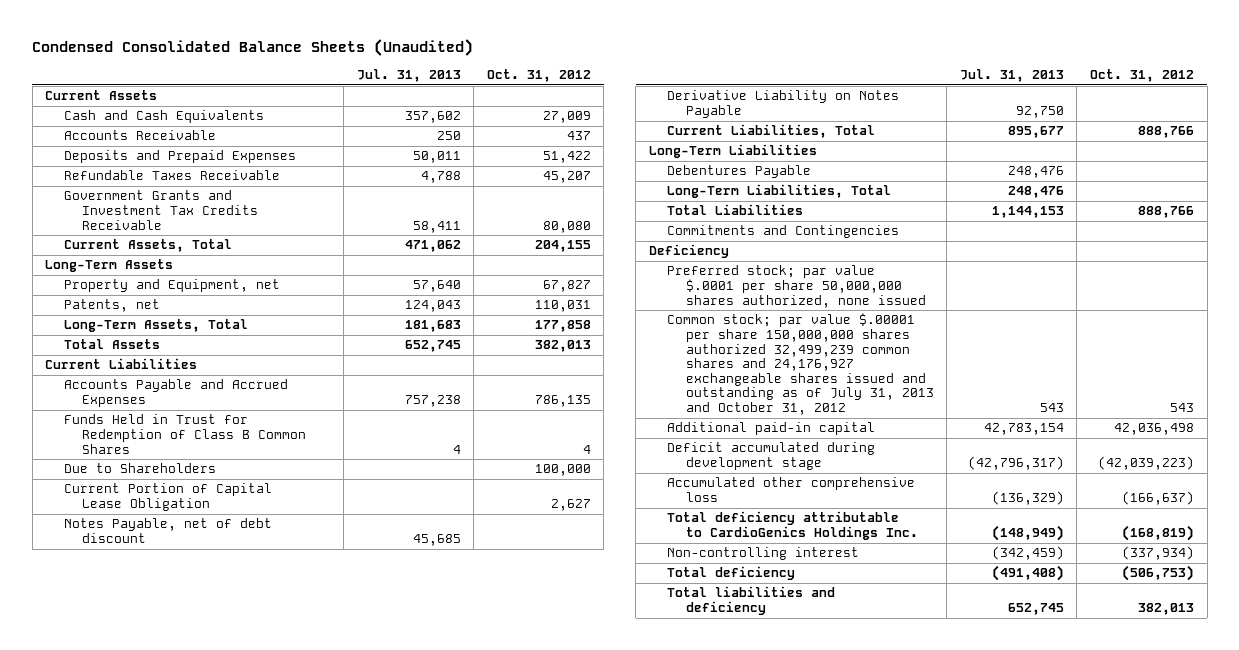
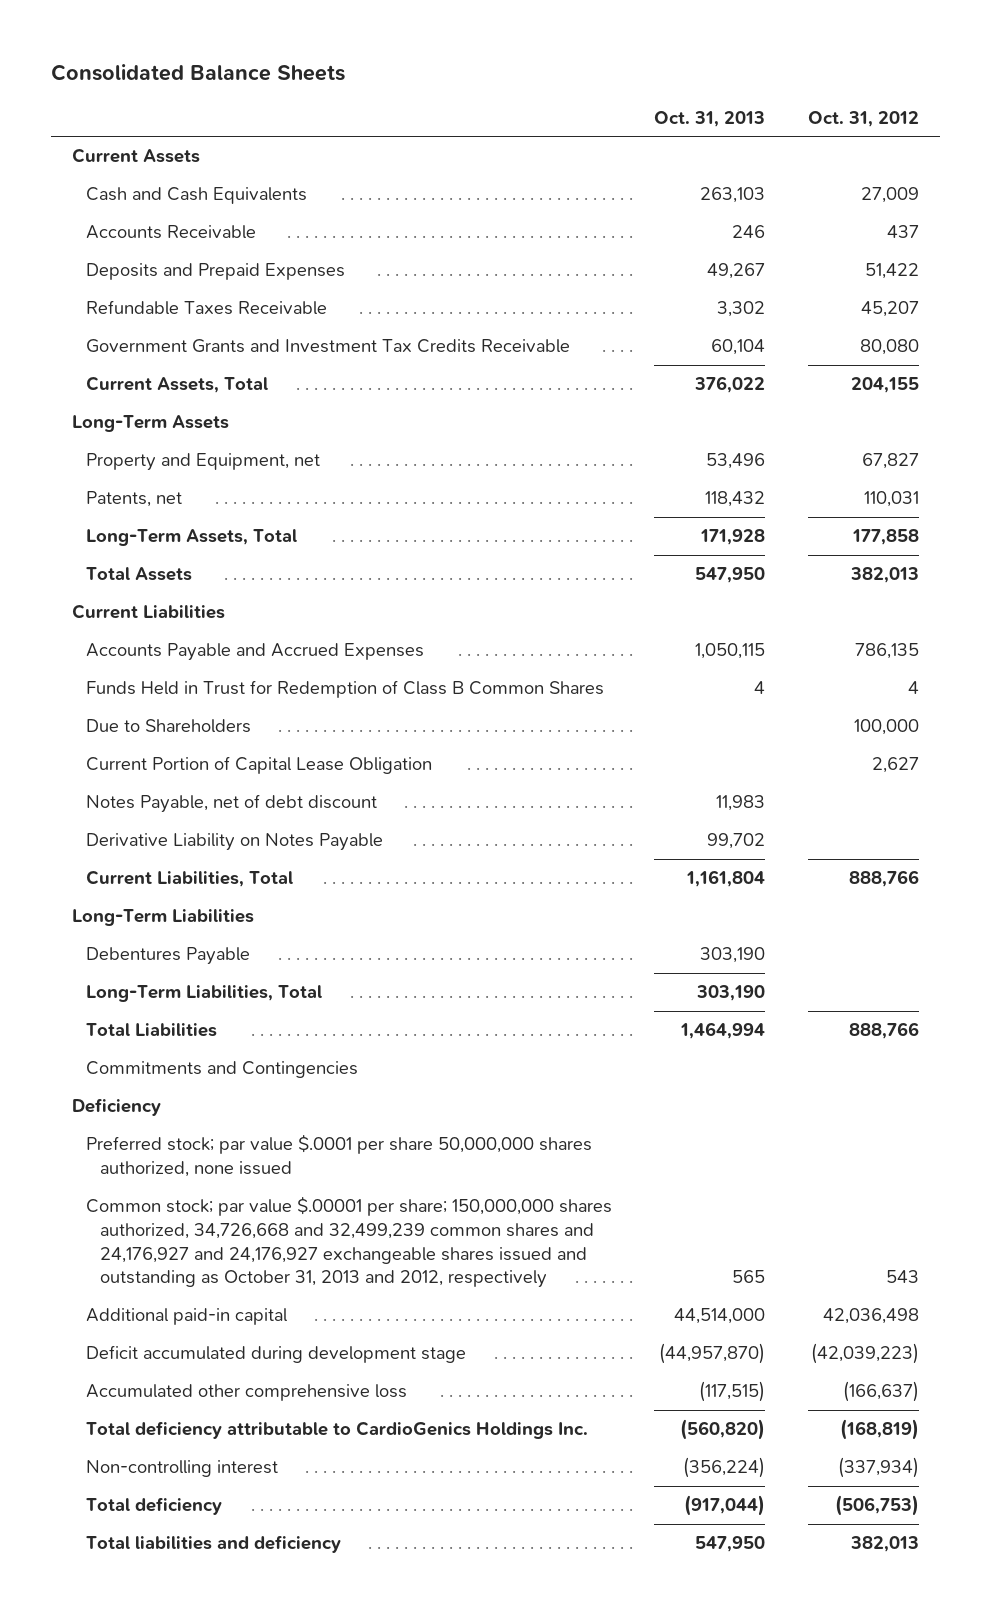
- Condensed Consolidated Balance Sheets (Unaudited)
+ Consolidated Balance Sheets
- | Jul. 31, 2013 | Oct. 31, 2012
+ | Oct. 31, 2013 | Oct. 31, 2012
- Common stock; par value $.00001 per share 150,000,000 shares authorized 32,499,239 common shares and 24,176,927 exchangeable shares issued and outstanding as of July 31, 2013 and October 31, 2012 | 543 | 543
+ Common stock; par value $.00001 per share; 150,000,000 shares authorized, 34,726,668 and 32,499,239 common shares and 24,176,927 and 24,176,927 exchangeable shares issued and outstanding as October 31, 2013 and 2012, respectively | 565 | 543

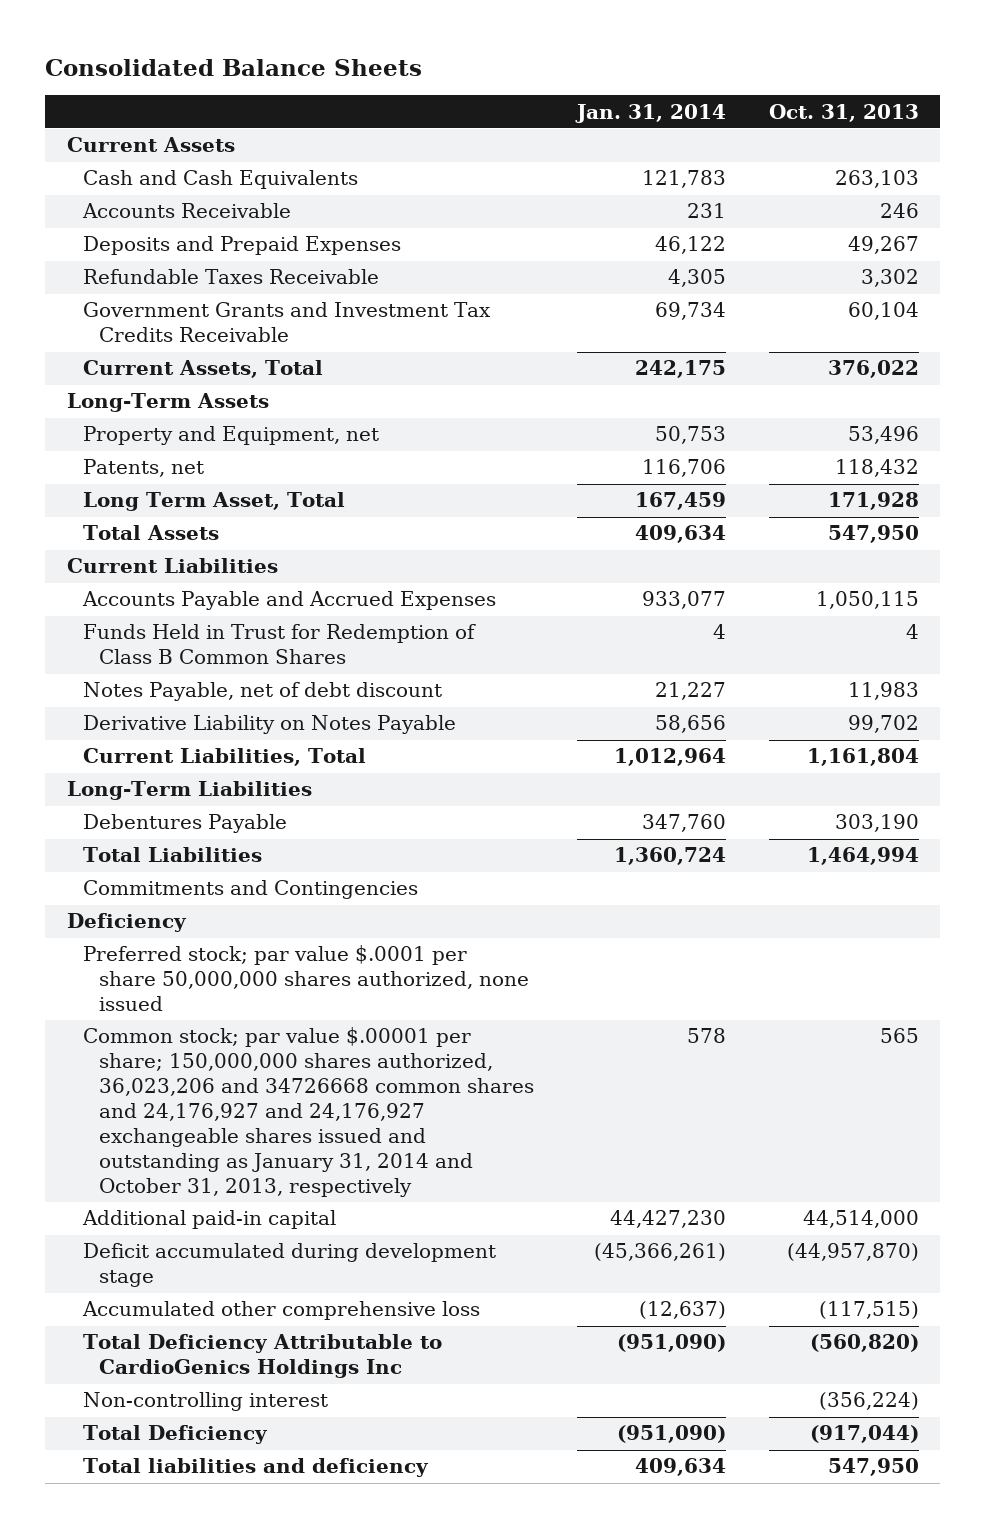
- | Oct. 31, 2013 | Oct. 31, 2012
+ | Jan. 31, 2014 | Oct. 31, 2013
- Long-Term Assets, Total | 171,928 | 177,858
+ Long Term Asset, Total | 167,459 | 171,928
- Due to Shareholders | | 100,000
- Current Portion of Capital Lease Obligation | | 2,627
- Long-Term Liabilities, Total | 303,190 |
- Common stock; par value $.00001 per share; 150,000,000 shares authorized, 34,726,668 and 32,499,239 common shares and 24,176,927 and 24,176,927 exchangeable shares issued and outstanding as October 31, 2013 and 2012, respectively | 565 | 543
+ Common stock; par value $.00001 per share; 150,000,000 shares authorized, 36,023,206 and 34726668 common shares and 24,176,927 and 24,176,927 exchangeable shares issued and outstanding as January 31, 2014 and October 31, 2013, respectively | 578 | 565
- Total deficiency attributable to CardioGenics Holdings Inc. | (560,820) | (168,819)
+ Total Deficiency Attributable to CardioGenics Holdings Inc | (951,090) | (560,820)
- Total deficiency | (917,044) | (506,753)
+ Total Deficiency | (951,090) | (917,044)

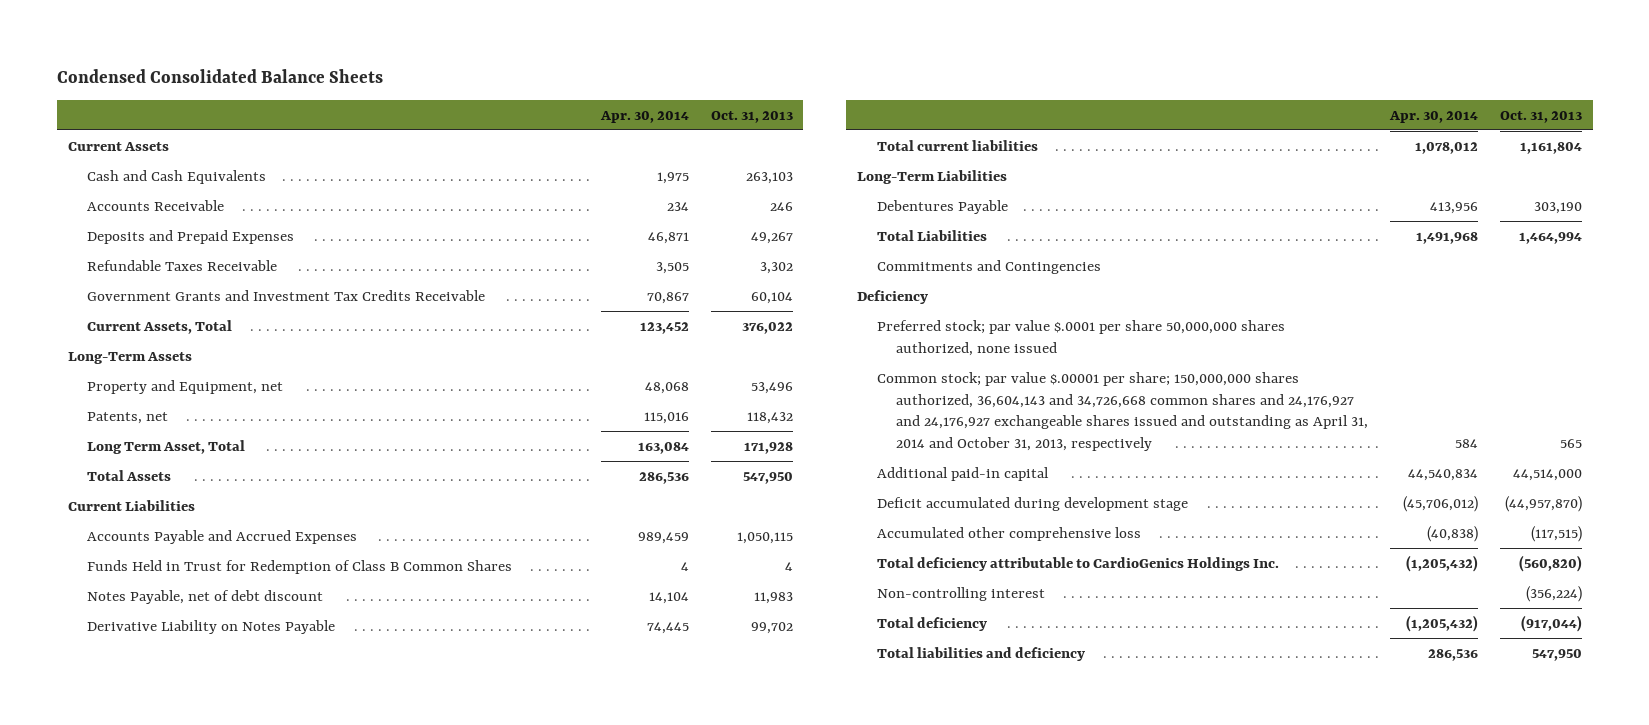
- Consolidated Balance Sheets
+ Condensed Consolidated Balance Sheets
- | Jan. 31, 2014 | Oct. 31, 2013
+ | Apr. 30, 2014 | Oct. 31, 2013
- Current Liabilities, Total | 1,012,964 | 1,161,804
+ Total current liabilities | 1,078,012 | 1,161,804
- Common stock; par value $.00001 per share; 150,000,000 shares authorized, 36,023,206 and 34726668 common shares and 24,176,927 and 24,176,927 exchangeable shares issued and outstanding as January 31, 2014 and October 31, 2013, respectively | 578 | 565
+ Common stock; par value $.00001 per share; 150,000,000 shares authorized, 36,604,143 and 34,726,668 common shares and 24,176,927 and 24,176,927 exchangeable shares issued and outstanding as April 31, 2014 and October 31, 2013, respectively | 584 | 565
- Total Deficiency Attributable to CardioGenics Holdings Inc | (951,090) | (560,820)
+ Total deficiency attributable to CardioGenics Holdings Inc. | (1,205,432) | (560,820)
- Total Deficiency | (951,090) | (917,044)
+ Total deficiency | (1,205,432) | (917,044)

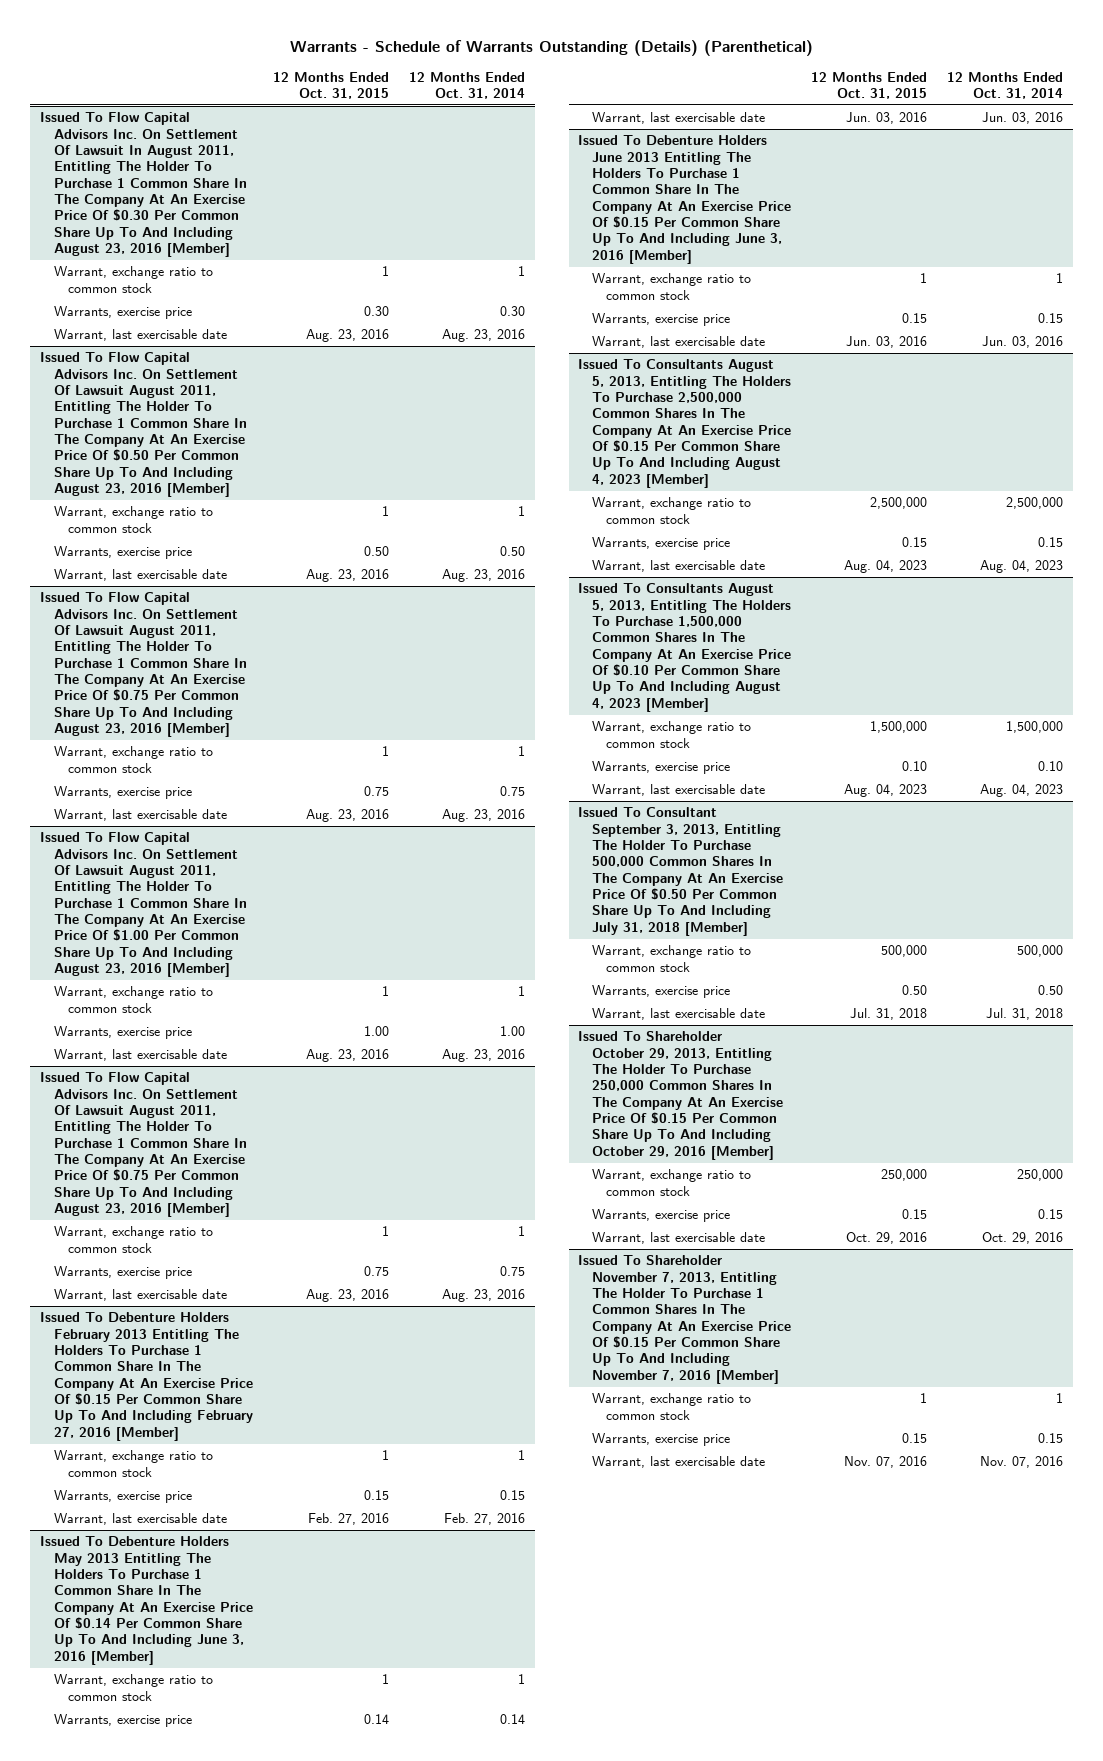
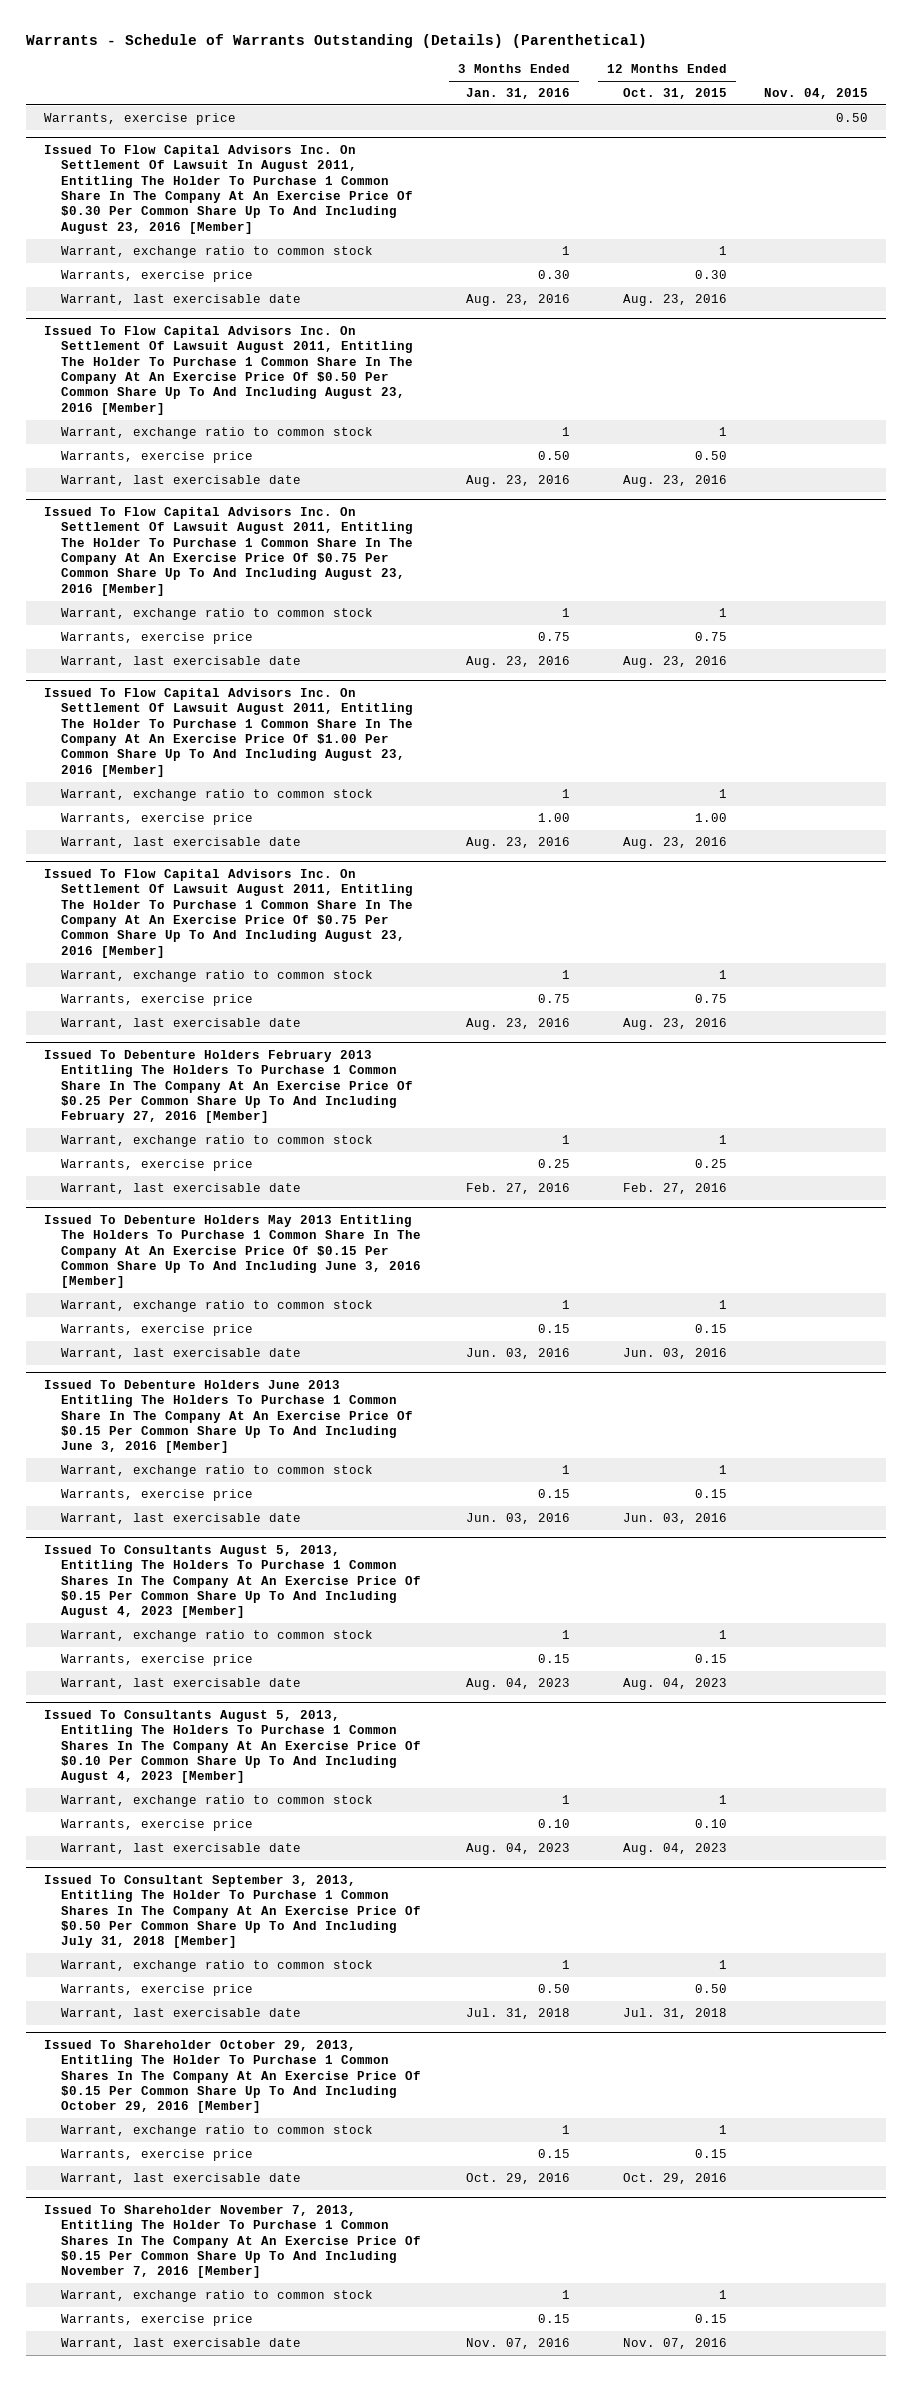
- | 12 Months Ended Oct. 31, 2015 | 12 Months Ended Oct. 31, 2014
+ | 3 Months Ended Jan. 31, 2016 | 12 Months Ended Oct. 31, 2015 | Nov. 04, 2015
+ Warrants, exercise price | | | 0.50
- Issued To Debenture Holders February 2013 Entitling The Holders To Purchase 1 Common Share In The Company At An Exercise Price Of $0.15 Per Common Share Up To And Including February 27, 2016 [Member]
+ Issued To Debenture Holders February 2013 Entitling The Holders To Purchase 1 Common Share In The Company At An Exercise Price Of $0.25 Per Common Share Up To And Including February 27, 2016 [Member]
- Warrants, exercise price | 0.15 | 0.15
+ Warrants, exercise price | 0.25 | 0.25 |
- Issued To Debenture Holders May 2013 Entitling The Holders To Purchase 1 Common Share In The Company At An Exercise Price Of $0.14 Per Common Share Up To And Including June 3, 2016 [Member]
+ Issued To Debenture Holders May 2013 Entitling The Holders To Purchase 1 Common Share In The Company At An Exercise Price Of $0.15 Per Common Share Up To And Including June 3, 2016 [Member]
- Warrants, exercise price | 0.14 | 0.14
+ Warrants, exercise price | 0.15 | 0.15 |
- Issued To Consultants August 5, 2013, Entitling The Holders To Purchase 2,500,000 Common Shares In The Company At An Exercise Price Of $0.15 Per Common Share Up To And Including August 4, 2023 [Member]
- Warrant, exchange ratio to common stock | 2,500,000 | 2,500,000
+ Issued To Consultants August 5, 2013, Entitling The Holders To Purchase 1 Common Shares In The Company At An Exercise Price Of $0.15 Per Common Share Up To And Including August 4, 2023 [Member]
+ Warrant, exchange ratio to common stock | 1 | 1 |
- Issued To Consultants August 5, 2013, Entitling The Holders To Purchase 1,500,000 Common Shares In The Company At An Exercise Price Of $0.10 Per Common Share Up To And Including August 4, 2023 [Member]
- Warrant, exchange ratio to common stock | 1,500,000 | 1,500,000
+ Issued To Consultants August 5, 2013, Entitling The Holders To Purchase 1 Common Shares In The Company At An Exercise Price Of $0.10 Per Common Share Up To And Including August 4, 2023 [Member]
+ Warrant, exchange ratio to common stock | 1 | 1 |
- Issued To Consultant September 3, 2013, Entitling The Holder To Purchase 500,000 Common Shares In The Company At An Exercise Price Of $0.50 Per Common Share Up To And Including July 31, 2018 [Member]
- Warrant, exchange ratio to common stock | 500,000 | 500,000
+ Issued To Consultant September 3, 2013, Entitling The Holder To Purchase 1 Common Shares In The Company At An Exercise Price Of $0.50 Per Common Share Up To And Including July 31, 2018 [Member]
+ Warrant, exchange ratio to common stock | 1 | 1 |
- Issued To Shareholder October 29, 2013, Entitling The Holder To Purchase 250,000 Common Shares In The Company At An Exercise Price Of $0.15 Per Common Share Up To And Including October 29, 2016 [Member]
- Warrant, exchange ratio to common stock | 250,000 | 250,000
+ Issued To Shareholder October 29, 2013, Entitling The Holder To Purchase 1 Common Shares In The Company At An Exercise Price Of $0.15 Per Common Share Up To And Including October 29, 2016 [Member]
+ Warrant, exchange ratio to common stock | 1 | 1 |

